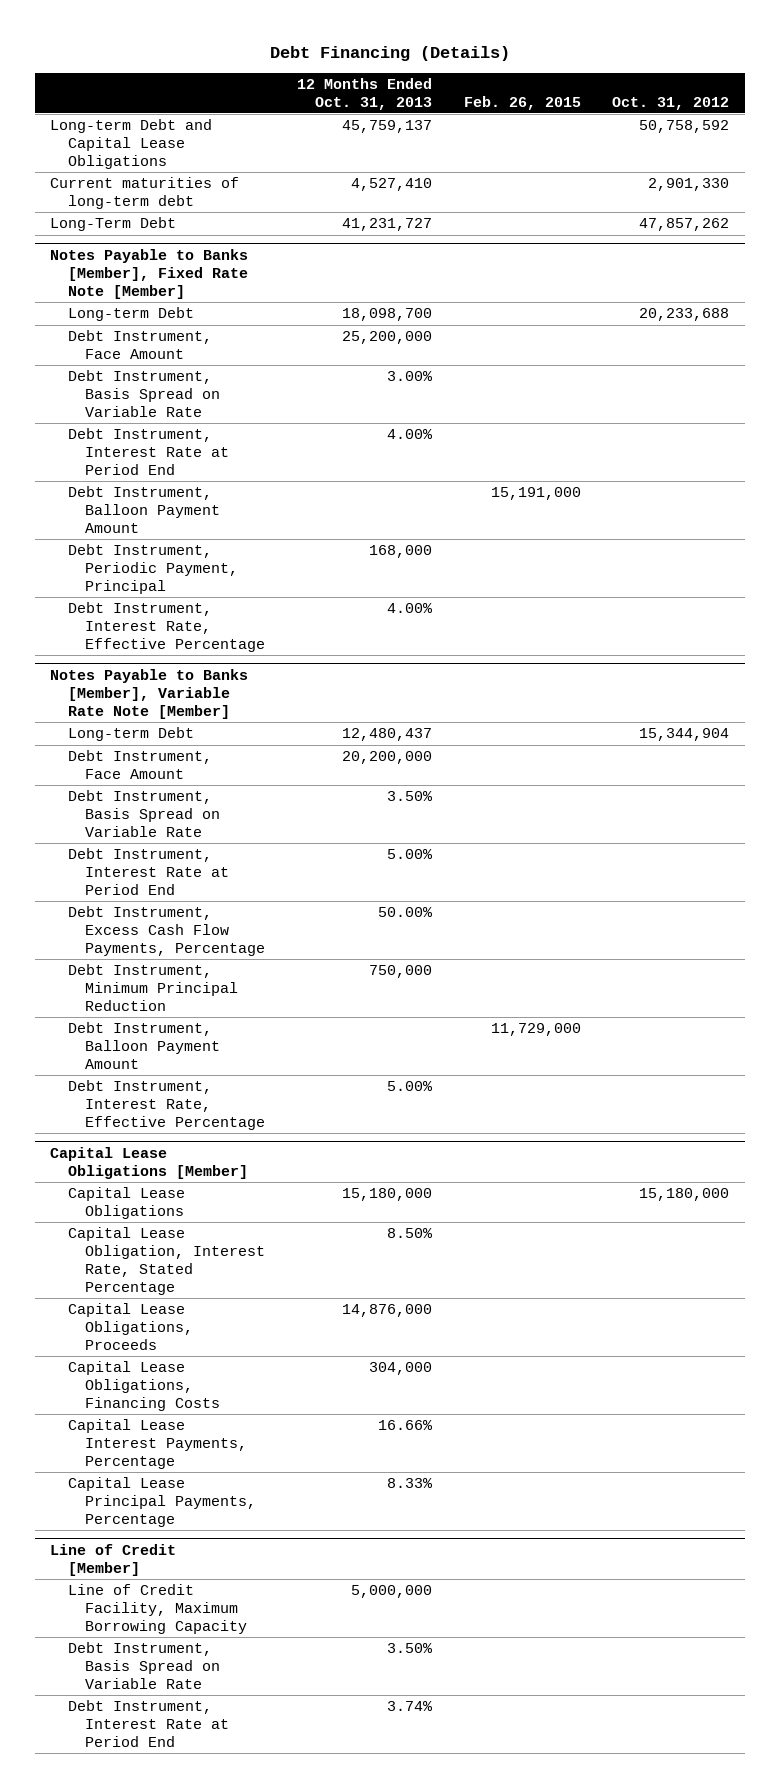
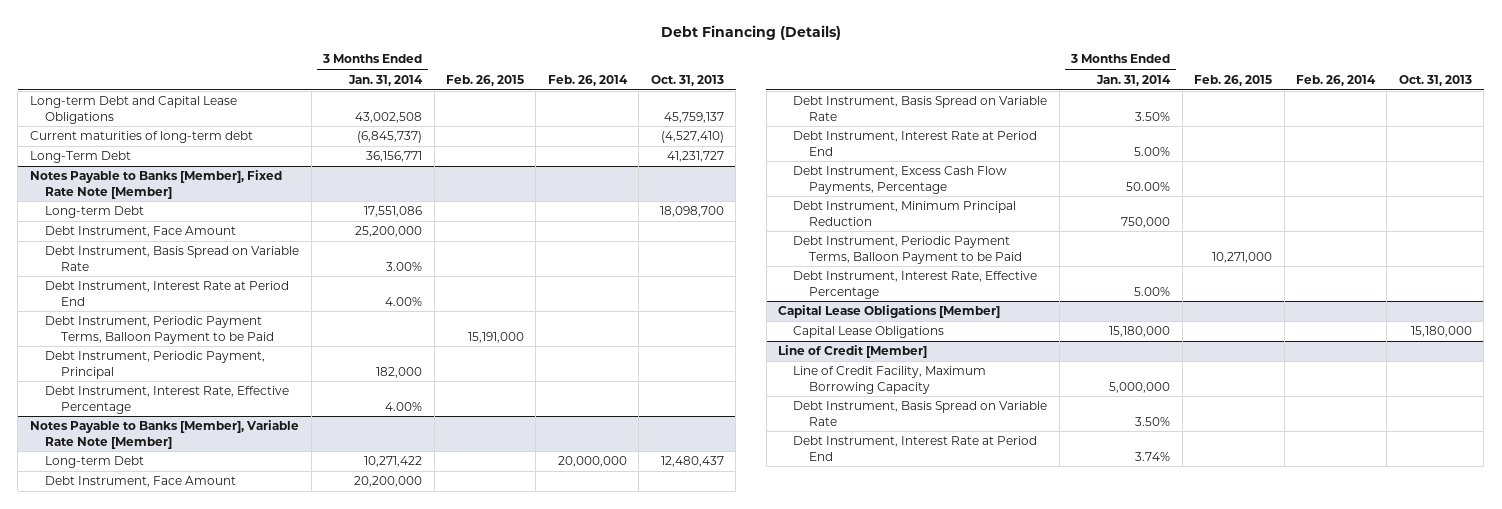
- | 12 Months Ended Oct. 31, 2013 | Feb. 26, 2015 | Oct. 31, 2012
+ | 3 Months Ended Jan. 31, 2014 | Feb. 26, 2015 | Feb. 26, 2014 | Oct. 31, 2013
@ Notes Payable to Banks [Member], Fixed Rate Note [Member]
- Debt Instrument, Balloon Payment Amount | | 15,191,000 |
+ Debt Instrument, Periodic Payment Terms, Balloon Payment to be Paid | | 15,191,000 | |
@ Notes Payable to Banks [Member], Variable Rate Note [Member]
- Debt Instrument, Balloon Payment Amount | | 11,729,000 |
+ Debt Instrument, Periodic Payment Terms, Balloon Payment to be Paid | | 10,271,000 | |
@ Capital Lease Obligations [Member]
- Capital Lease Obligation, Interest Rate, Stated Percentage | 8.50% | |
- Capital Lease Obligations, Proceeds | 14,876,000 | |
- Capital Lease Obligations, Financing Costs | 304,000 | |
- Capital Lease Interest Payments, Percentage | 16.66% | |
- Capital Lease Principal Payments, Percentage | 8.33% | |

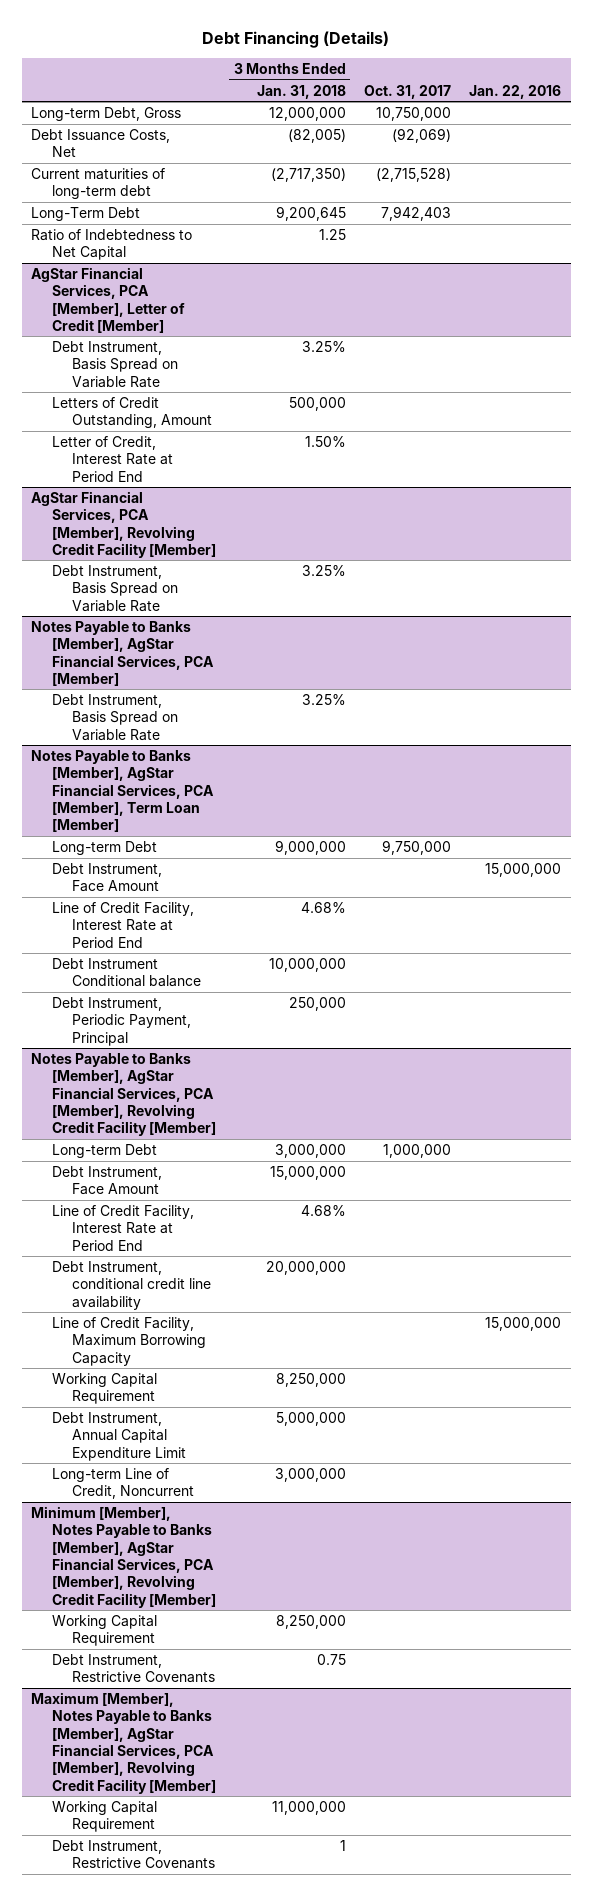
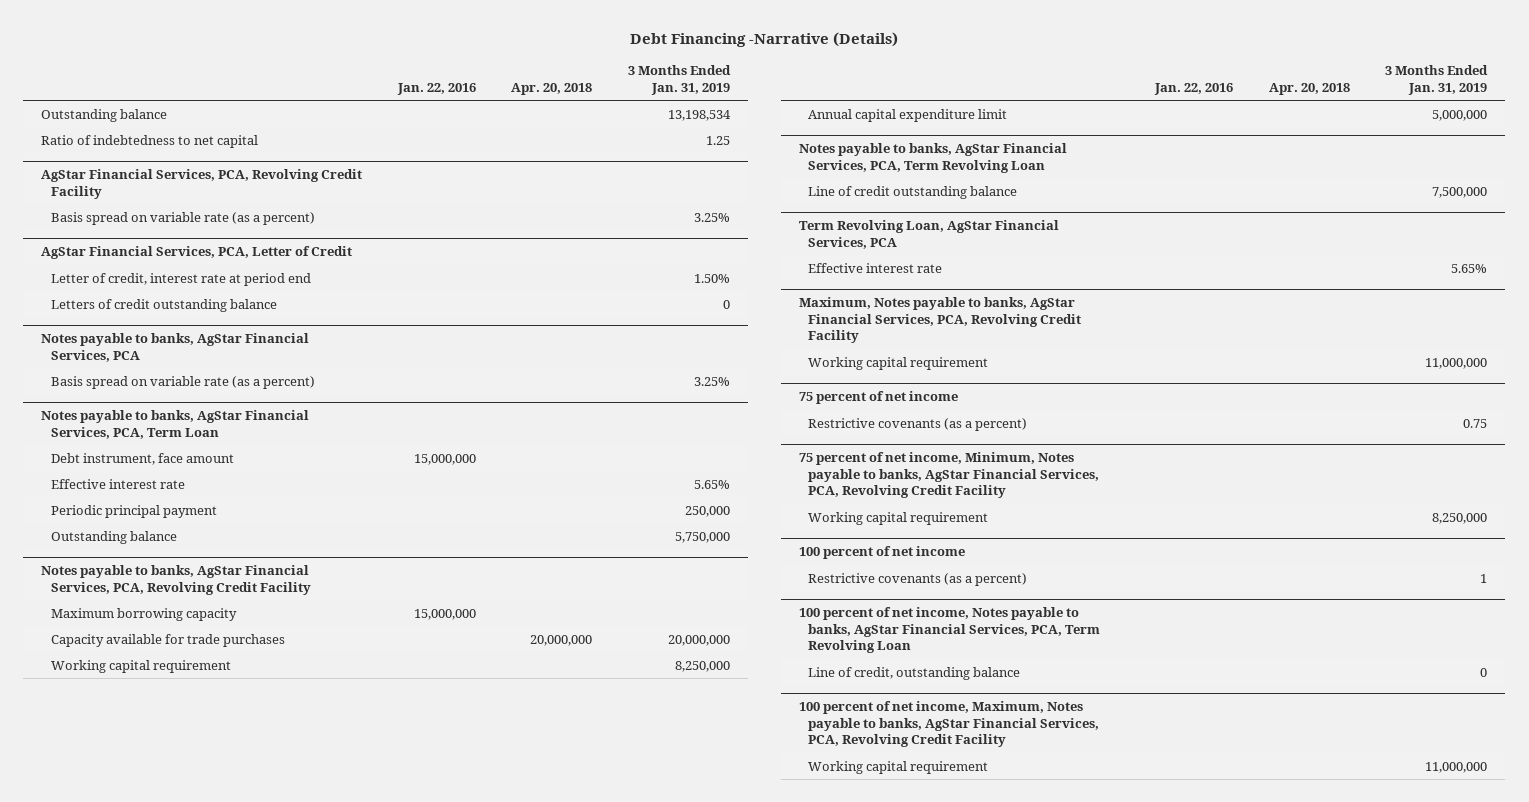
- Debt Financing (Details)
+ Debt Financing -Narrative (Details)
- | 3 Months Ended Jan. 31, 2018 | Oct. 31, 2017 | Jan. 22, 2016
+ | Jan. 22, 2016 | Apr. 20, 2018 | 3 Months Ended Jan. 31, 2019
- Long-term Debt, Gross | 12,000,000 | 10,750,000 |
- Debt Issuance Costs, Net | (82,005) | (92,069) |
- Current maturities of long-term debt | (2,717,350) | (2,715,528) |
- Long-Term Debt | 9,200,645 | 7,942,403 |
- Ratio of Indebtedness to Net Capital | 1.25 | |
- AgStar Financial Services, PCA [Member], Letter of Credit [Member]
- Debt Instrument, Basis Spread on Variable Rate | 3.25% | |
- Letters of Credit Outstanding, Amount | 500,000 | |
- Letter of Credit, Interest Rate at Period End | 1.50% | |
- AgStar Financial Services, PCA [Member], Revolving Credit Facility [Member]
- Debt Instrument, Basis Spread on Variable Rate | 3.25% | |
- Notes Payable to Banks [Member], AgStar Financial Services, PCA [Member]
- Debt Instrument, Basis Spread on Variable Rate | 3.25% | |
- Notes Payable to Banks [Member], AgStar Financial Services, PCA [Member], Term Loan [Member]
- Long-term Debt | 9,000,000 | 9,750,000 |
- Debt Instrument, Face Amount | | | 15,000,000
- Line of Credit Facility, Interest Rate at Period End | 4.68% | |
- Debt Instrument Conditional balance | 10,000,000 | |
- Debt Instrument, Periodic Payment, Principal | 250,000 | |
- Notes Payable to Banks [Member], AgStar Financial Services, PCA [Member], Revolving Credit Facility [Member]
- Long-term Debt | 3,000,000 | 1,000,000 |
- Debt Instrument, Face Amount | 15,000,000 | |
- Line of Credit Facility, Interest Rate at Period End | 4.68% | |
- Debt Instrument, conditional credit line availability | 20,000,000 | |
- Line of Credit Facility, Maximum Borrowing Capacity | | | 15,000,000
- Working Capital Requirement | 8,250,000 | |
- Debt Instrument, Annual Capital Expenditure Limit | 5,000,000 | |
- Long-term Line of Credit, Noncurrent | 3,000,000 | |
- Minimum [Member], Notes Payable to Banks [Member], AgStar Financial Services, PCA [Member], Revolving Credit Facility [Member]
- Working Capital Requirement | 8,250,000 | |
- Debt Instrument, Restrictive Covenants | 0.75 | |
- Maximum [Member], Notes Payable to Banks [Member], AgStar Financial Services, PCA [Member], Revolving Credit Facility [Member]
- Working Capital Requirement | 11,000,000 | |
- Debt Instrument, Restrictive Covenants | 1 | |
+ Outstanding balance | | | 13,198,534
+ Ratio of indebtedness to net capital | | | 1.25
+ AgStar Financial Services, PCA, Revolving Credit Facility
+ Basis spread on variable rate (as a percent) | | | 3.25%
+ AgStar Financial Services, PCA, Letter of Credit
+ Letter of credit, interest rate at period end | | | 1.50%
+ Letters of credit outstanding balance | | | 0
+ Notes payable to banks, AgStar Financial Services, PCA
+ Basis spread on variable rate (as a percent) | | | 3.25%
+ Notes payable to banks, AgStar Financial Services, PCA, Term Loan
+ Debt instrument, face amount | 15,000,000 | |
+ Effective interest rate | | | 5.65%
+ Periodic principal payment | | | 250,000
+ Outstanding balance | | | 5,750,000
+ Notes payable to banks, AgStar Financial Services, PCA, Revolving Credit Facility
+ Maximum borrowing capacity | 15,000,000 | |
+ Capacity available for trade purchases | | 20,000,000 | 20,000,000
+ Working capital requirement | | | 8,250,000
+ Annual capital expenditure limit | | | 5,000,000
+ Notes payable to banks, AgStar Financial Services, PCA, Term Revolving Loan
+ Line of credit outstanding balance | | | 7,500,000
+ Term Revolving Loan, AgStar Financial Services, PCA
+ Effective interest rate | | | 5.65%
+ Maximum, Notes payable to banks, AgStar Financial Services, PCA, Revolving Credit Facility
+ Working capital requirement | | | 11,000,000
+ 75 percent of net income
+ Restrictive covenants (as a percent) | | | 0.75
+ 75 percent of net income, Minimum, Notes payable to banks, AgStar Financial Services, PCA, Revolving Credit Facility
+ Working capital requirement | | | 8,250,000
+ 100 percent of net income
+ Restrictive covenants (as a percent) | | | 1
+ 100 percent of net income, Notes payable to banks, AgStar Financial Services, PCA, Term Revolving Loan
+ Line of credit, outstanding balance | | | 0
+ 100 percent of net income, Maximum, Notes payable to banks, AgStar Financial Services, PCA, Revolving Credit Facility
+ Working capital requirement | | | 11,000,000

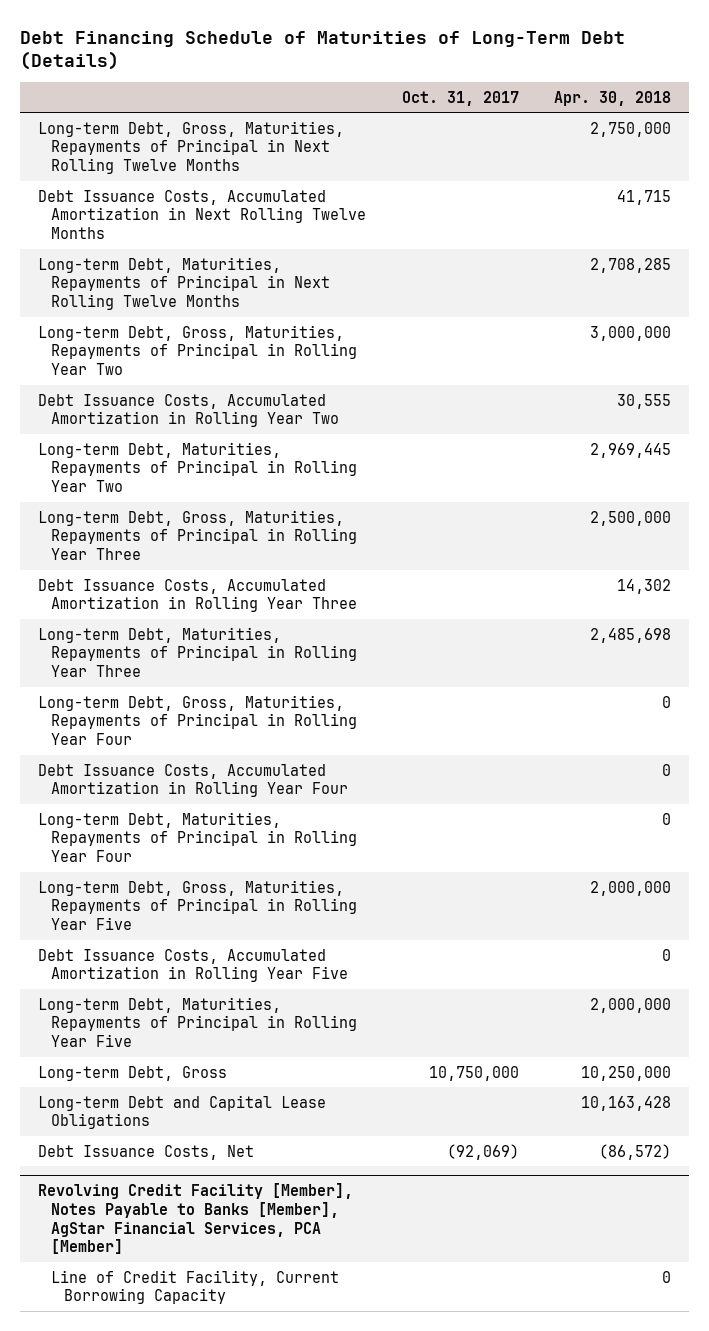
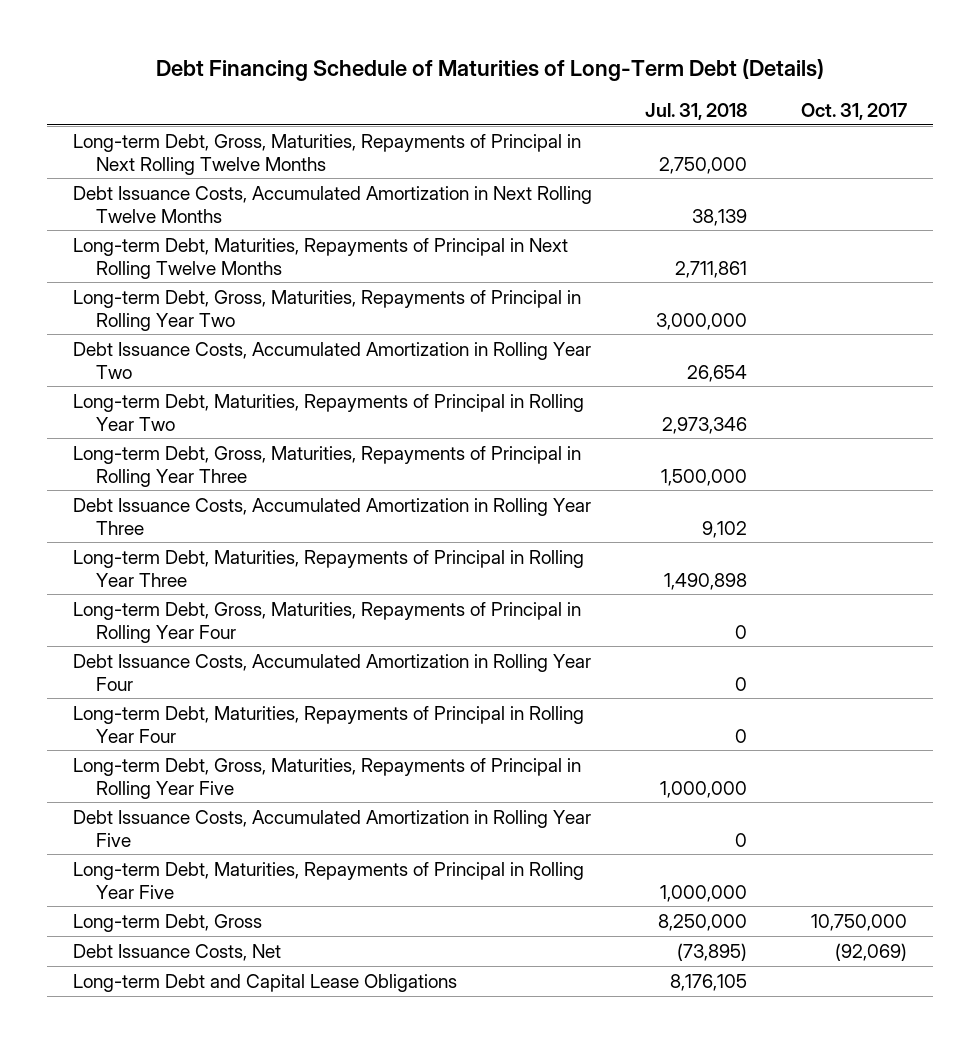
- | Oct. 31, 2017 | Apr. 30, 2018
+ | Jul. 31, 2018 | Oct. 31, 2017
- Revolving Credit Facility [Member], Notes Payable to Banks [Member], AgStar Financial Services, PCA [Member]
- Line of Credit Facility, Current Borrowing Capacity | | 0
moved down: Long-term Debt and Capital Lease Obligations | 8,176,105 |

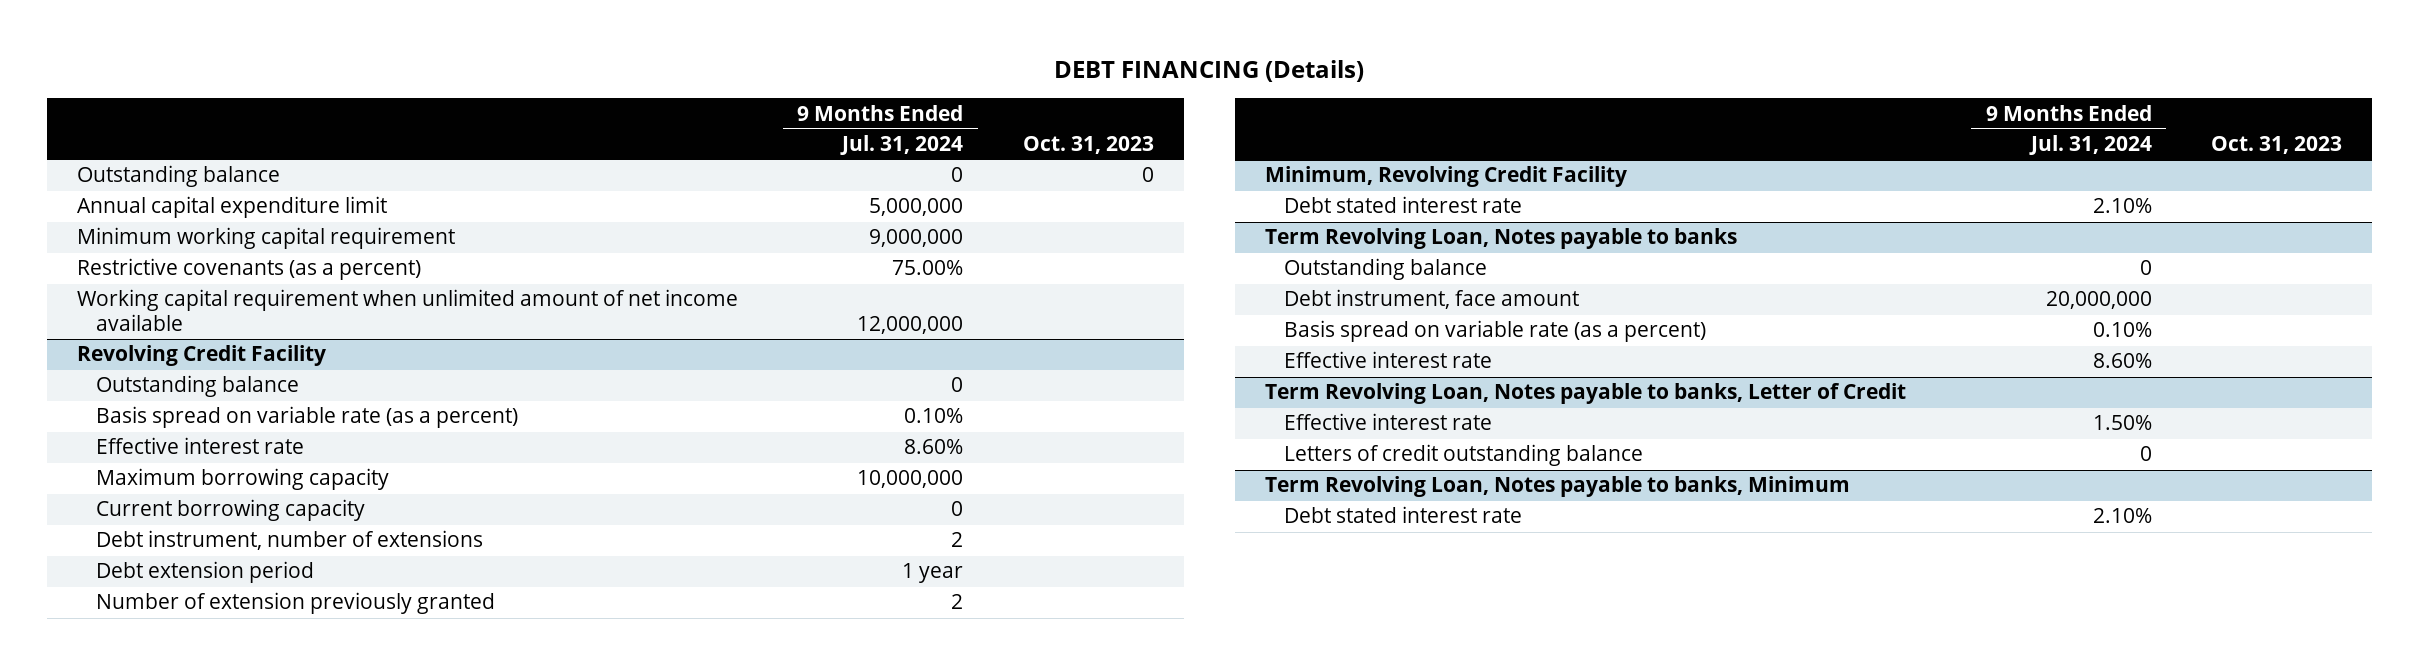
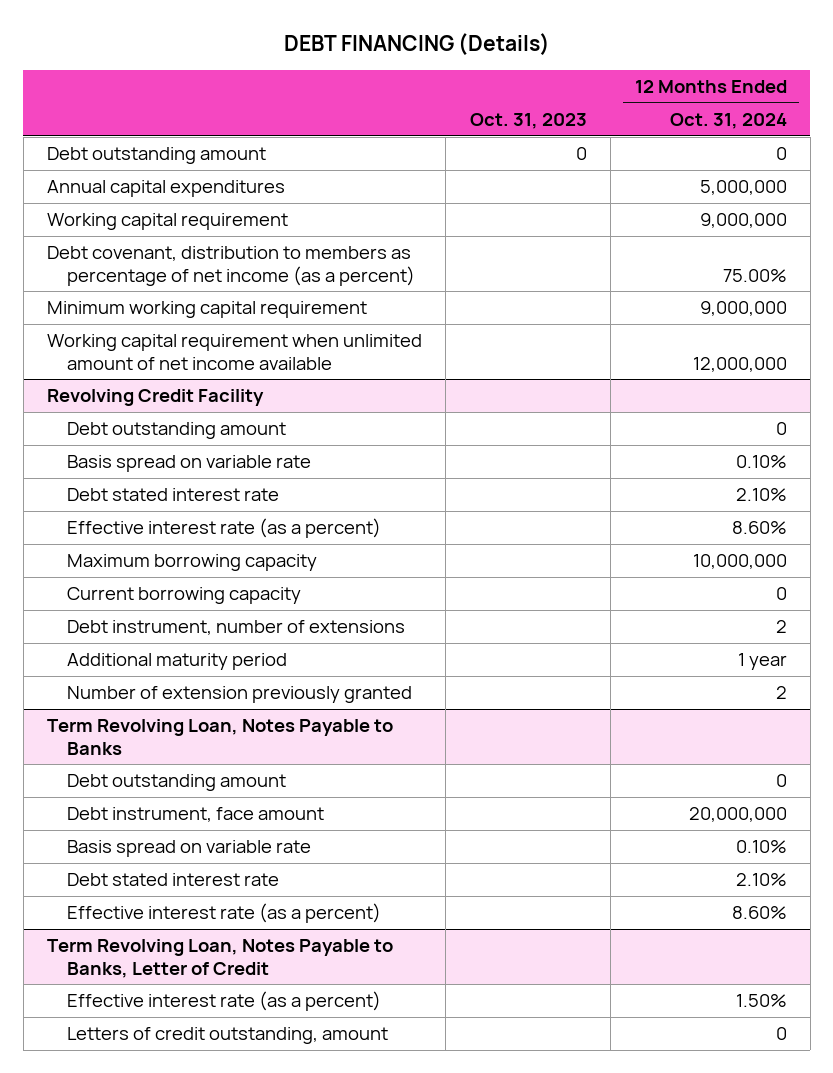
- | 9 Months Ended Jul. 31, 2024 | Oct. 31, 2023
+ | Oct. 31, 2023 | 12 Months Ended Oct. 31, 2024
- Outstanding balance | 0 | 0
- Annual capital expenditure limit | 5,000,000 |
+ Debt outstanding amount | 0 | 0
+ Annual capital expenditures | | 5,000,000
+ Working capital requirement | | 9,000,000
+ Debt covenant, distribution to members as percentage of net income (as a percent) | | 75.00%
- Restrictive covenants (as a percent) | 75.00% |
@ Revolving Credit Facility
- Outstanding balance | 0 |
- Basis spread on variable rate (as a percent) | 0.10% |
- Effective interest rate | 8.60% |
+ Debt outstanding amount | | 0
+ Basis spread on variable rate | | 0.10%
+ Debt stated interest rate | | 2.10%
+ Effective interest rate (as a percent) | | 8.60%
- Debt extension period | 1 year |
+ Additional maturity period | | 1 year
- Minimum, Revolving Credit Facility
- Debt stated interest rate | 2.10% |
- Term Revolving Loan, Notes payable to banks
- Outstanding balance | 0 |
+ Term Revolving Loan, Notes Payable to Banks
+ Debt outstanding amount | | 0
- Basis spread on variable rate (as a percent) | 0.10% |
- Effective interest rate | 8.60% |
- Term Revolving Loan, Notes payable to banks, Letter of Credit
- Effective interest rate | 1.50% |
- Letters of credit outstanding balance | 0 |
- Term Revolving Loan, Notes payable to banks, Minimum
- Debt stated interest rate | 2.10% |
+ Basis spread on variable rate | | 0.10%
+ Debt stated interest rate | | 2.10%
+ Effective interest rate (as a percent) | | 8.60%
+ Term Revolving Loan, Notes Payable to Banks, Letter of Credit
+ Effective interest rate (as a percent) | | 1.50%
+ Letters of credit outstanding, amount | | 0

